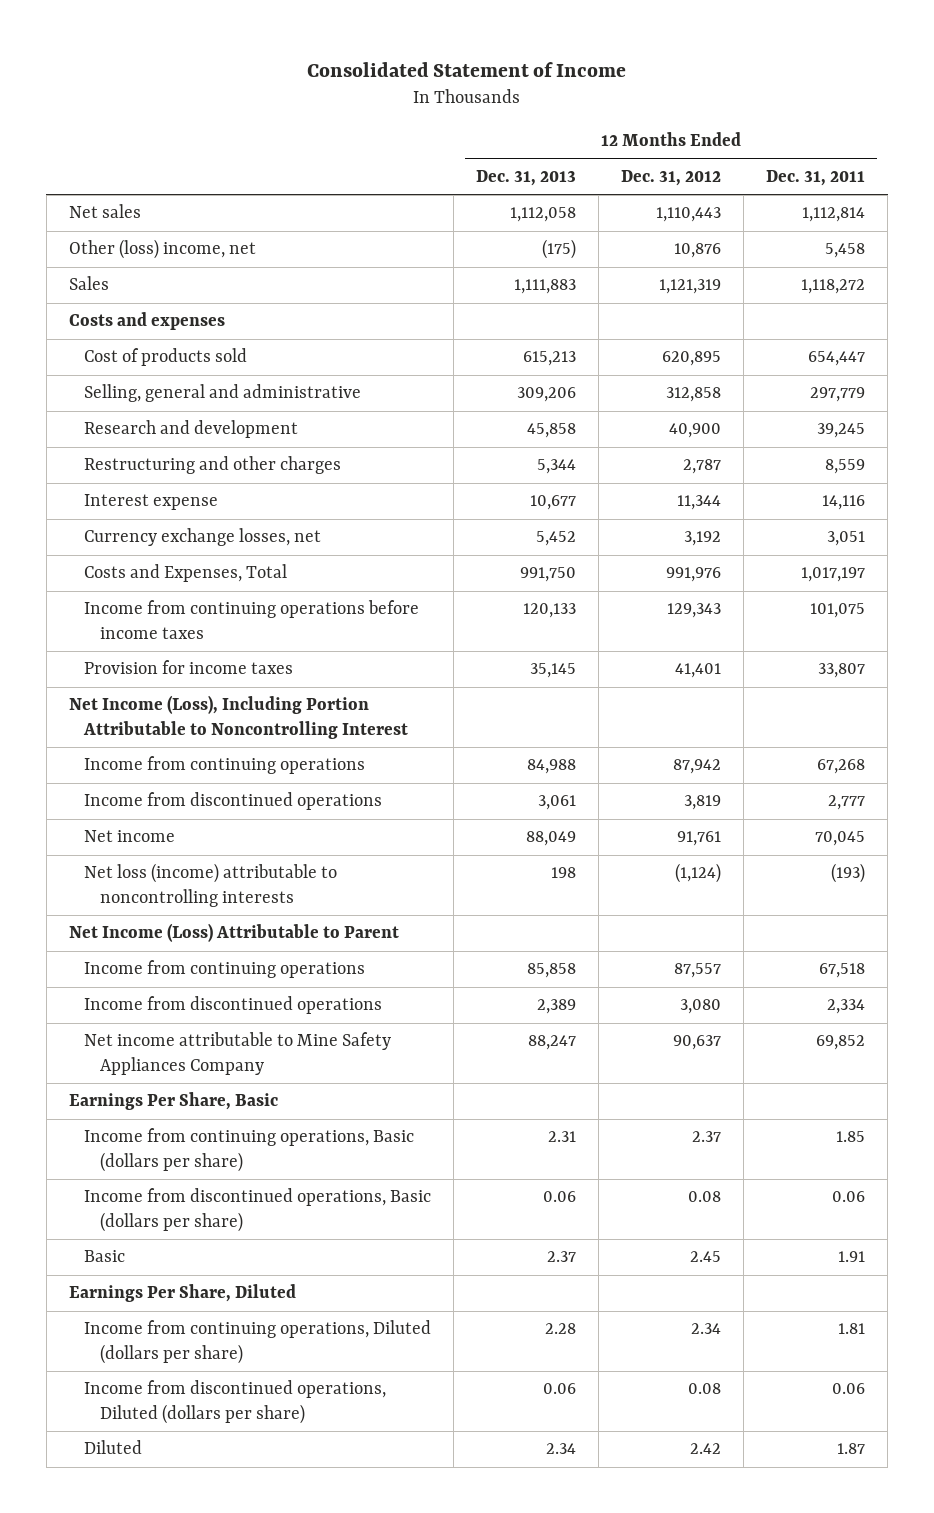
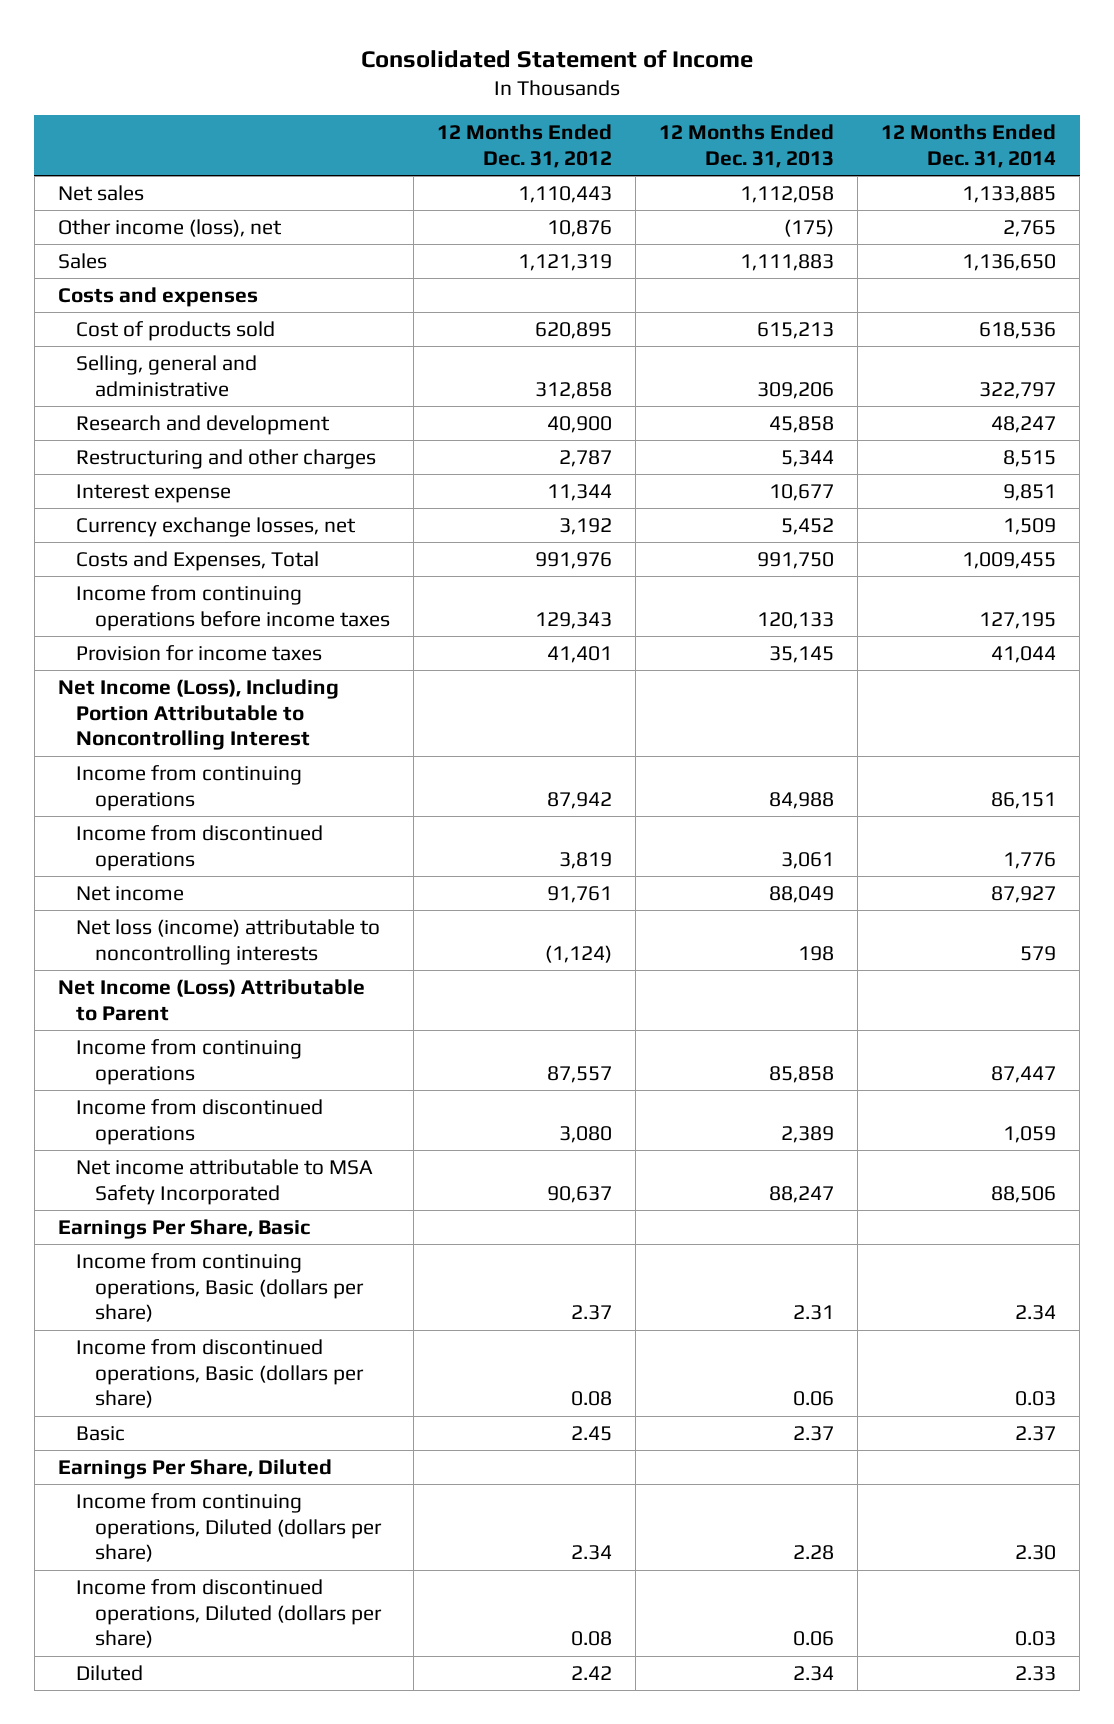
- | 12 Months Ended Dec. 31, 2013 | 12 Months Ended Dec. 31, 2012 | 12 Months Ended Dec. 31, 2011
+ | 12 Months Ended Dec. 31, 2012 | 12 Months Ended Dec. 31, 2013 | 12 Months Ended Dec. 31, 2014
- Other (loss) income, net | (175) | 10,876 | 5,458
+ Other income (loss), net | 10,876 | (175) | 2,765
- Net income attributable to Mine Safety Appliances Company | 88,247 | 90,637 | 69,852
+ Net income attributable to MSA Safety Incorporated | 90,637 | 88,247 | 88,506

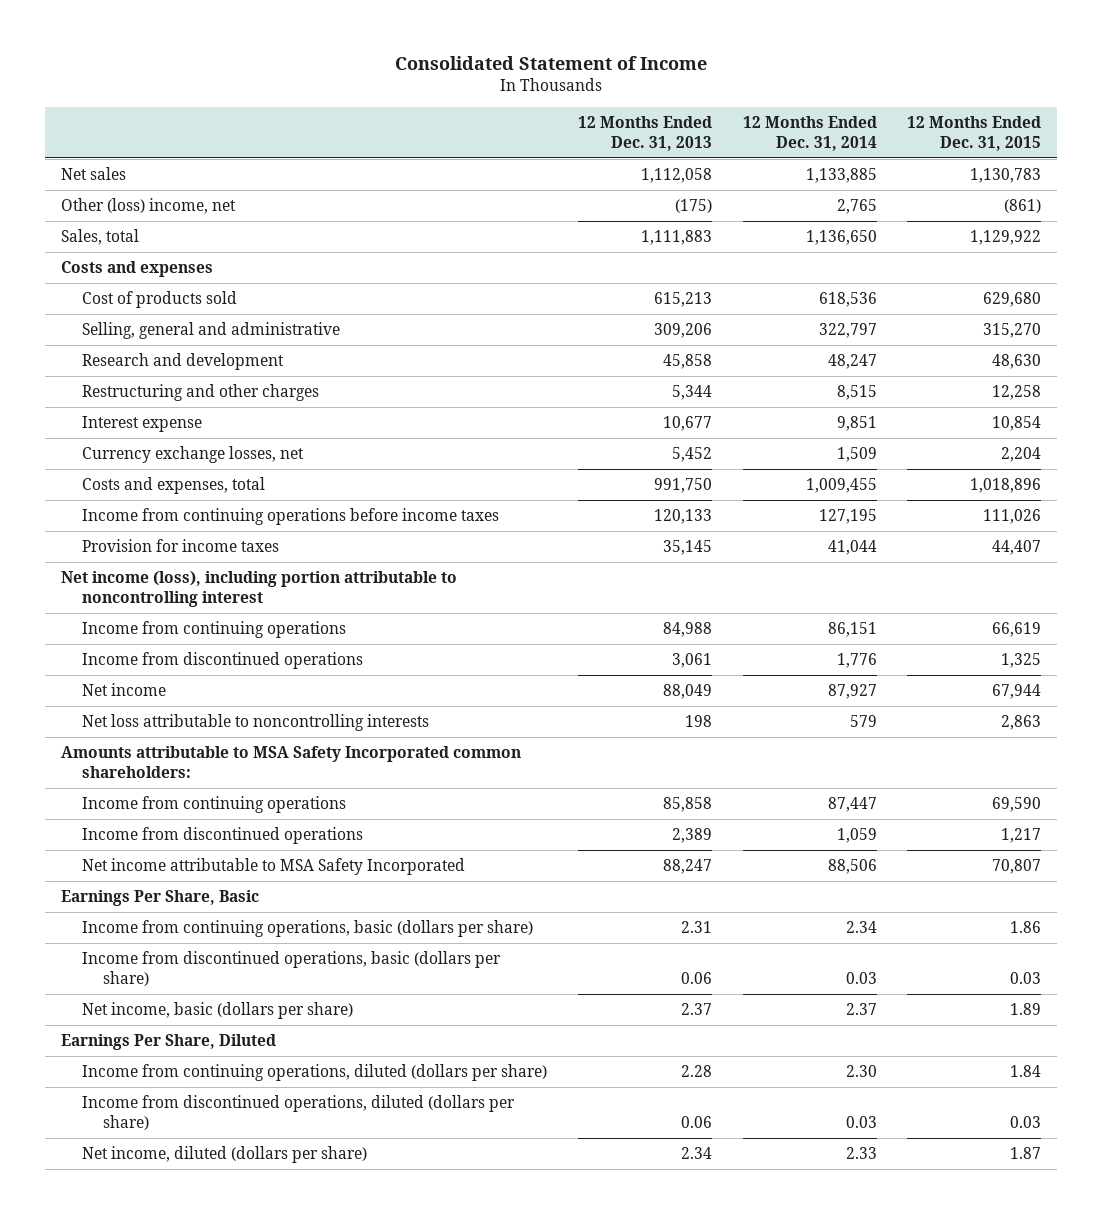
- | 12 Months Ended Dec. 31, 2012 | 12 Months Ended Dec. 31, 2013 | 12 Months Ended Dec. 31, 2014
+ | 12 Months Ended Dec. 31, 2013 | 12 Months Ended Dec. 31, 2014 | 12 Months Ended Dec. 31, 2015
- Other income (loss), net | 10,876 | (175) | 2,765
- Sales | 1,121,319 | 1,111,883 | 1,136,650
+ Other (loss) income, net | (175) | 2,765 | (861)
+ Sales, total | 1,111,883 | 1,136,650 | 1,129,922
- Costs and Expenses, Total | 991,976 | 991,750 | 1,009,455
+ Costs and expenses, total | 991,750 | 1,009,455 | 1,018,896
- Net Income (Loss), Including Portion Attributable to Noncontrolling Interest
+ Net income (loss), including portion attributable to noncontrolling interest
- Net loss (income) attributable to noncontrolling interests | (1,124) | 198 | 579
- Net Income (Loss) Attributable to Parent
+ Net loss attributable to noncontrolling interests | 198 | 579 | 2,863
+ Amounts attributable to MSA Safety Incorporated common shareholders:
- Income from continuing operations, Basic (dollars per share) | 2.37 | 2.31 | 2.34
- Income from discontinued operations, Basic (dollars per share) | 0.08 | 0.06 | 0.03
- Basic | 2.45 | 2.37 | 2.37
+ Income from continuing operations, basic (dollars per share) | 2.31 | 2.34 | 1.86
+ Income from discontinued operations, basic (dollars per share) | 0.06 | 0.03 | 0.03
+ Net income, basic (dollars per share) | 2.37 | 2.37 | 1.89
- Income from continuing operations, Diluted (dollars per share) | 2.34 | 2.28 | 2.30
- Income from discontinued operations, Diluted (dollars per share) | 0.08 | 0.06 | 0.03
- Diluted | 2.42 | 2.34 | 2.33
+ Income from continuing operations, diluted (dollars per share) | 2.28 | 2.30 | 1.84
+ Income from discontinued operations, diluted (dollars per share) | 0.06 | 0.03 | 0.03
+ Net income, diluted (dollars per share) | 2.34 | 2.33 | 1.87

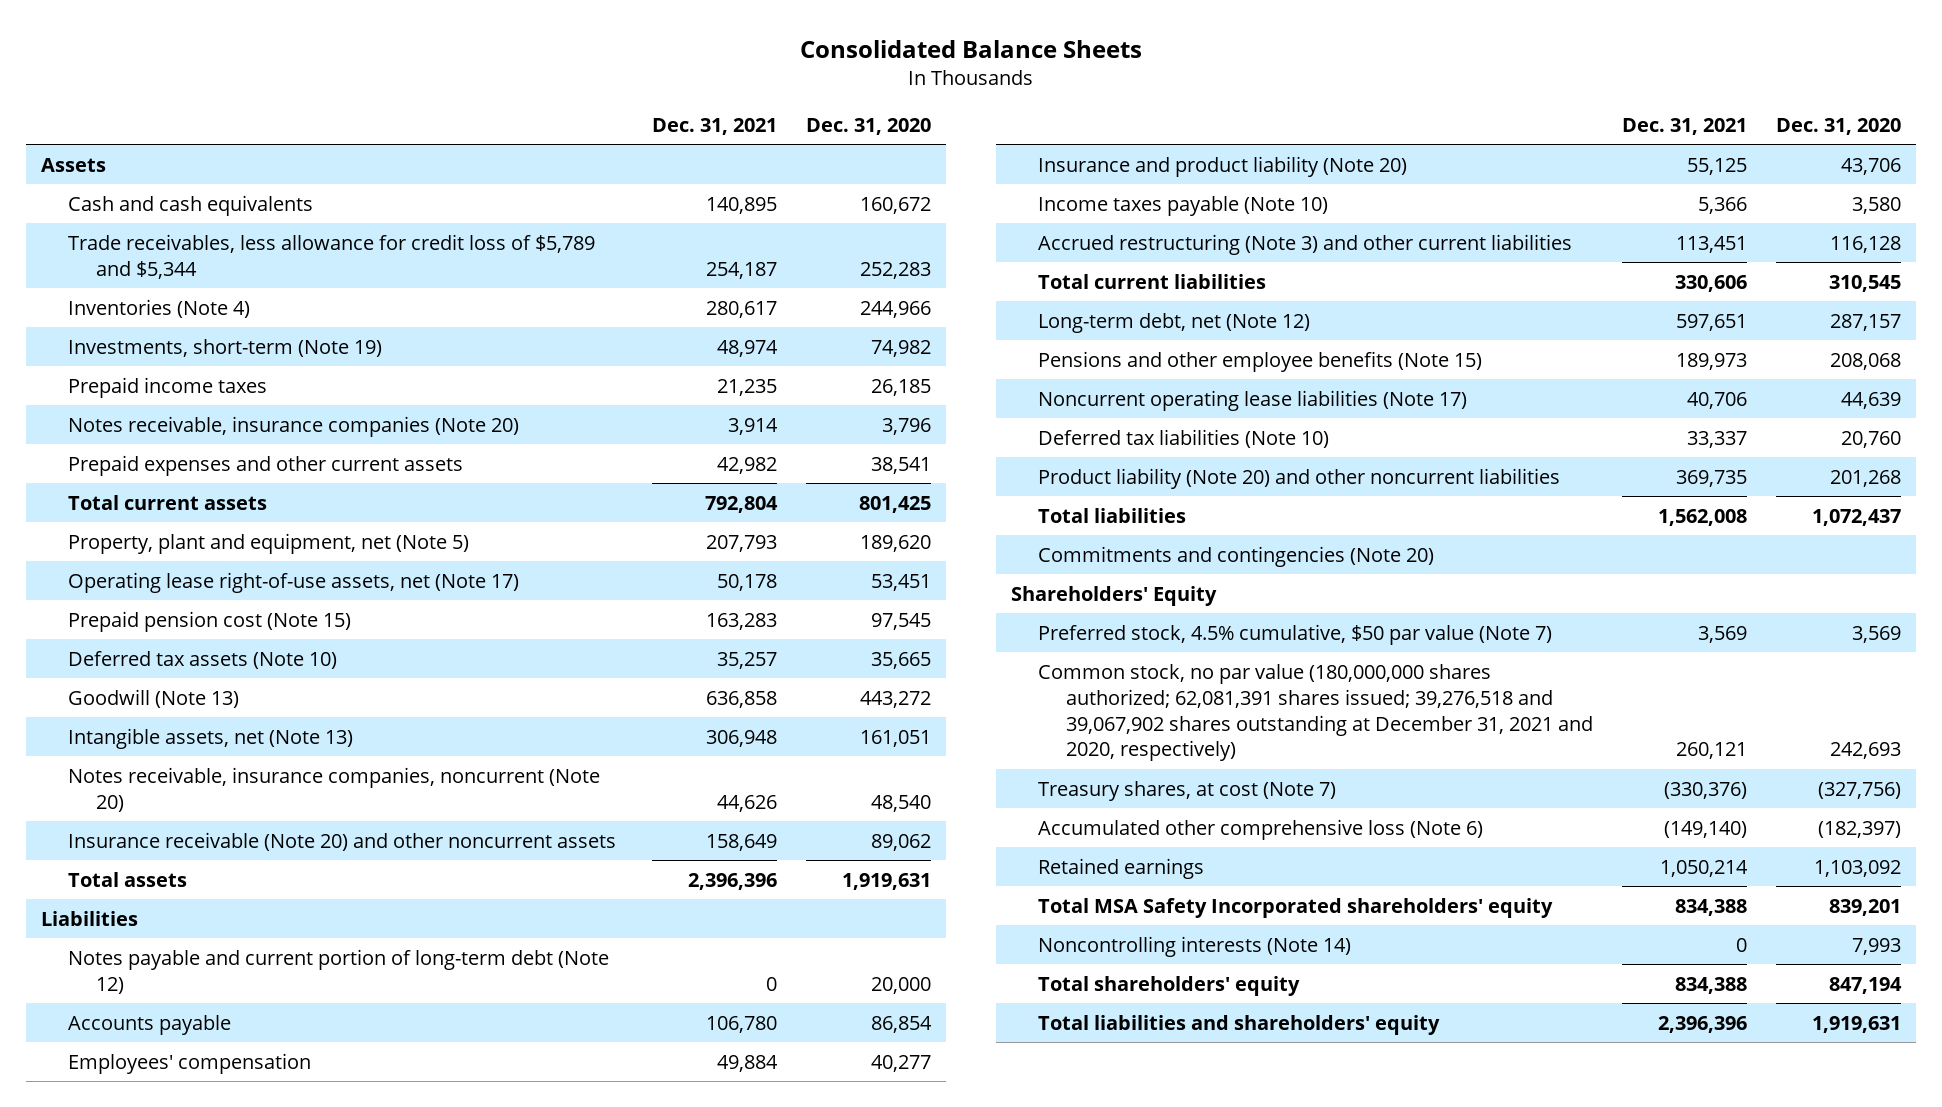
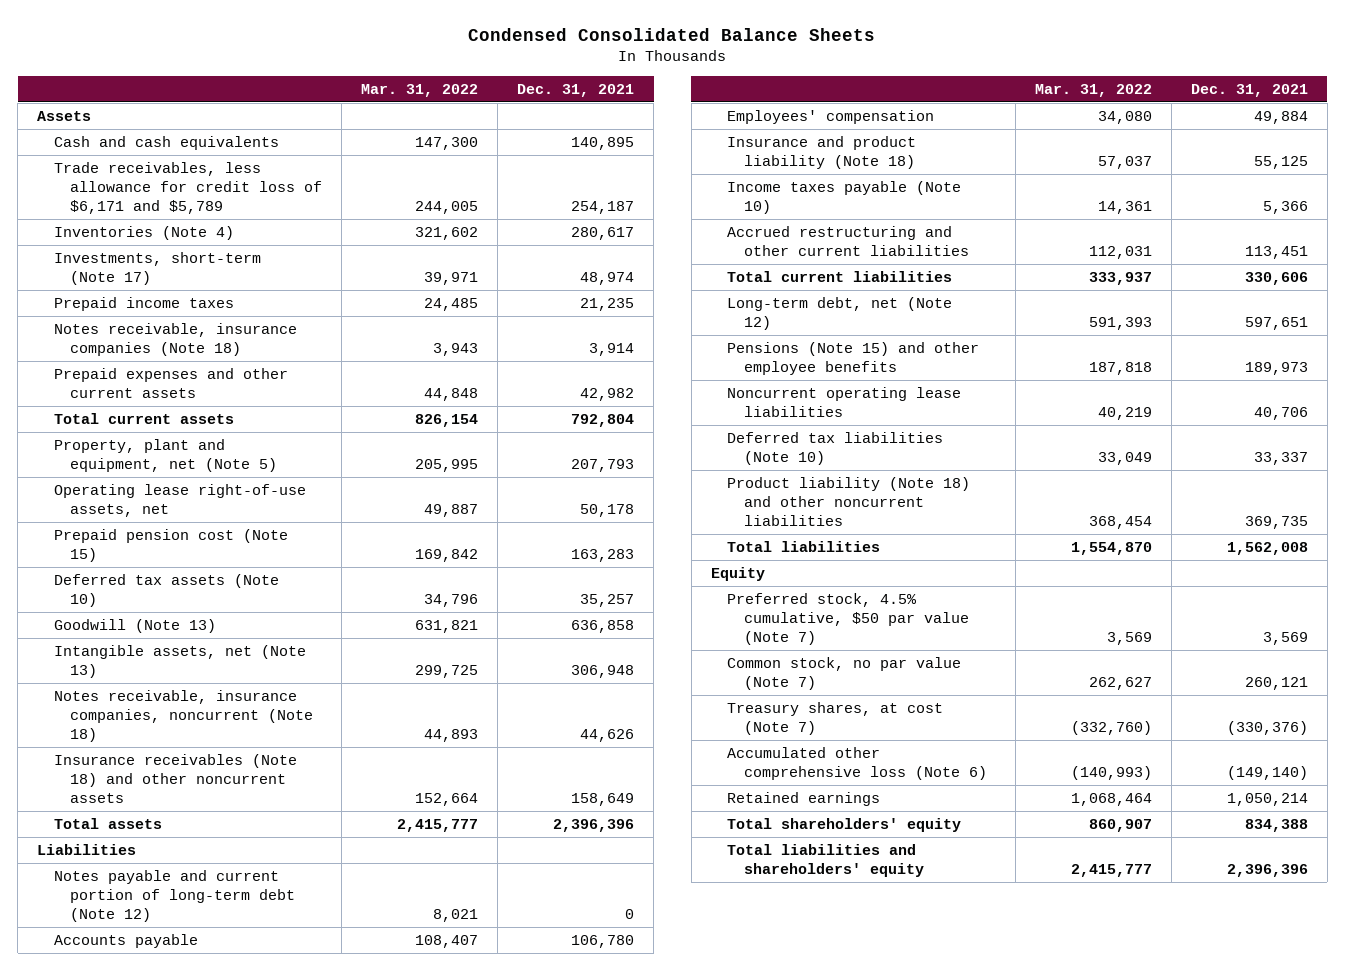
- Consolidated Balance Sheets
+ Condensed Consolidated Balance Sheets
- | Dec. 31, 2021 | Dec. 31, 2020
+ | Mar. 31, 2022 | Dec. 31, 2021
- Trade receivables, less allowance for credit loss of $5,789 and $5,344 | 254,187 | 252,283
+ Trade receivables, less allowance for credit loss of $6,171 and $5,789 | 244,005 | 254,187
- Investments, short-term (Note 19) | 48,974 | 74,982
+ Investments, short-term (Note 17) | 39,971 | 48,974
- Notes receivable, insurance companies (Note 20) | 3,914 | 3,796
+ Notes receivable, insurance companies (Note 18) | 3,943 | 3,914
- Operating lease right-of-use assets, net (Note 17) | 50,178 | 53,451
+ Operating lease right-of-use assets, net | 49,887 | 50,178
- Notes receivable, insurance companies, noncurrent (Note 20) | 44,626 | 48,540
- Insurance receivable (Note 20) and other noncurrent assets | 158,649 | 89,062
+ Notes receivable, insurance companies, noncurrent (Note 18) | 44,893 | 44,626
+ Insurance receivables (Note 18) and other noncurrent assets | 152,664 | 158,649
- Insurance and product liability (Note 20) | 55,125 | 43,706
+ Insurance and product liability (Note 18) | 57,037 | 55,125
- Accrued restructuring (Note 3) and other current liabilities | 113,451 | 116,128
+ Accrued restructuring and other current liabilities | 112,031 | 113,451
- Pensions and other employee benefits (Note 15) | 189,973 | 208,068
- Noncurrent operating lease liabilities (Note 17) | 40,706 | 44,639
+ Pensions (Note 15) and other employee benefits | 187,818 | 189,973
+ Noncurrent operating lease liabilities | 40,219 | 40,706
- Product liability (Note 20) and other noncurrent liabilities | 369,735 | 201,268
+ Product liability (Note 18) and other noncurrent liabilities | 368,454 | 369,735
- Commitments and contingencies (Note 20)
- Shareholders' Equity
+ Equity
- Common stock, no par value (180,000,000 shares authorized; 62,081,391 shares issued; 39,276,518 and 39,067,902 shares outstanding at December 31, 2021 and 2020, respectively) | 260,121 | 242,693
+ Common stock, no par value (Note 7) | 262,627 | 260,121
- Total MSA Safety Incorporated shareholders' equity | 834,388 | 839,201
- Noncontrolling interests (Note 14) | 0 | 7,993

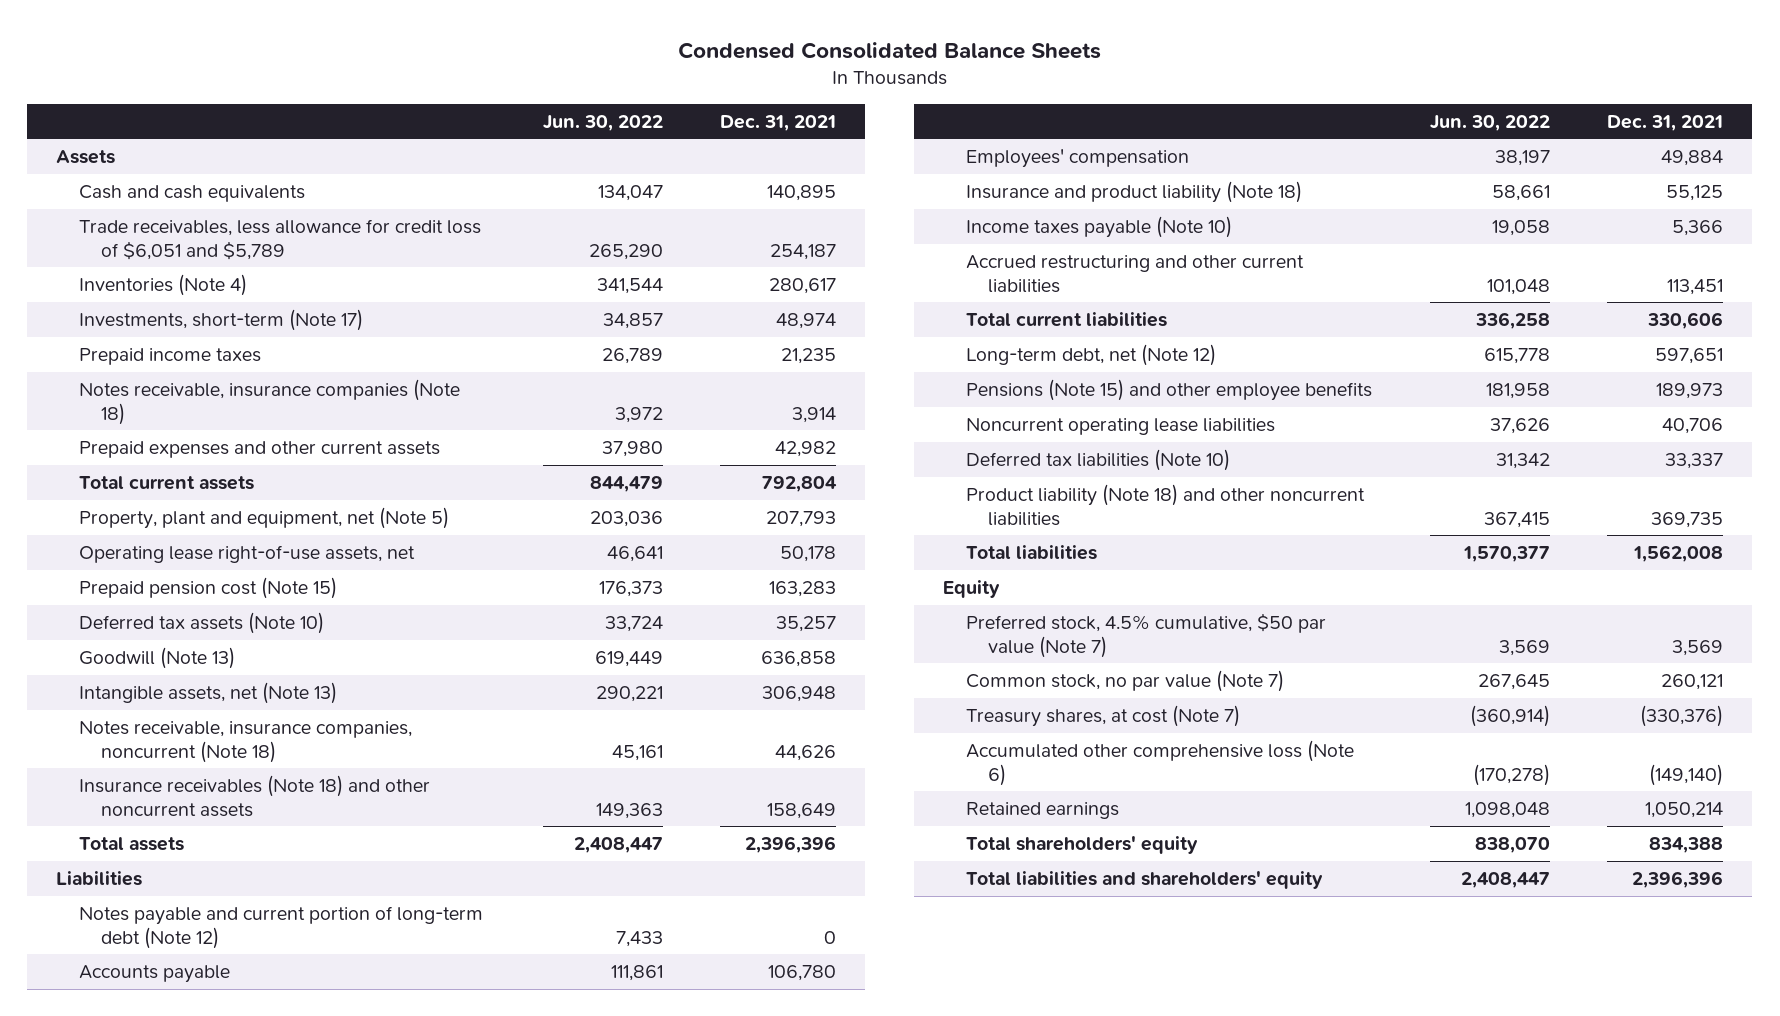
- | Mar. 31, 2022 | Dec. 31, 2021
+ | Jun. 30, 2022 | Dec. 31, 2021
- Trade receivables, less allowance for credit loss of $6,171 and $5,789 | 244,005 | 254,187
+ Trade receivables, less allowance for credit loss of $6,051 and $5,789 | 265,290 | 254,187

